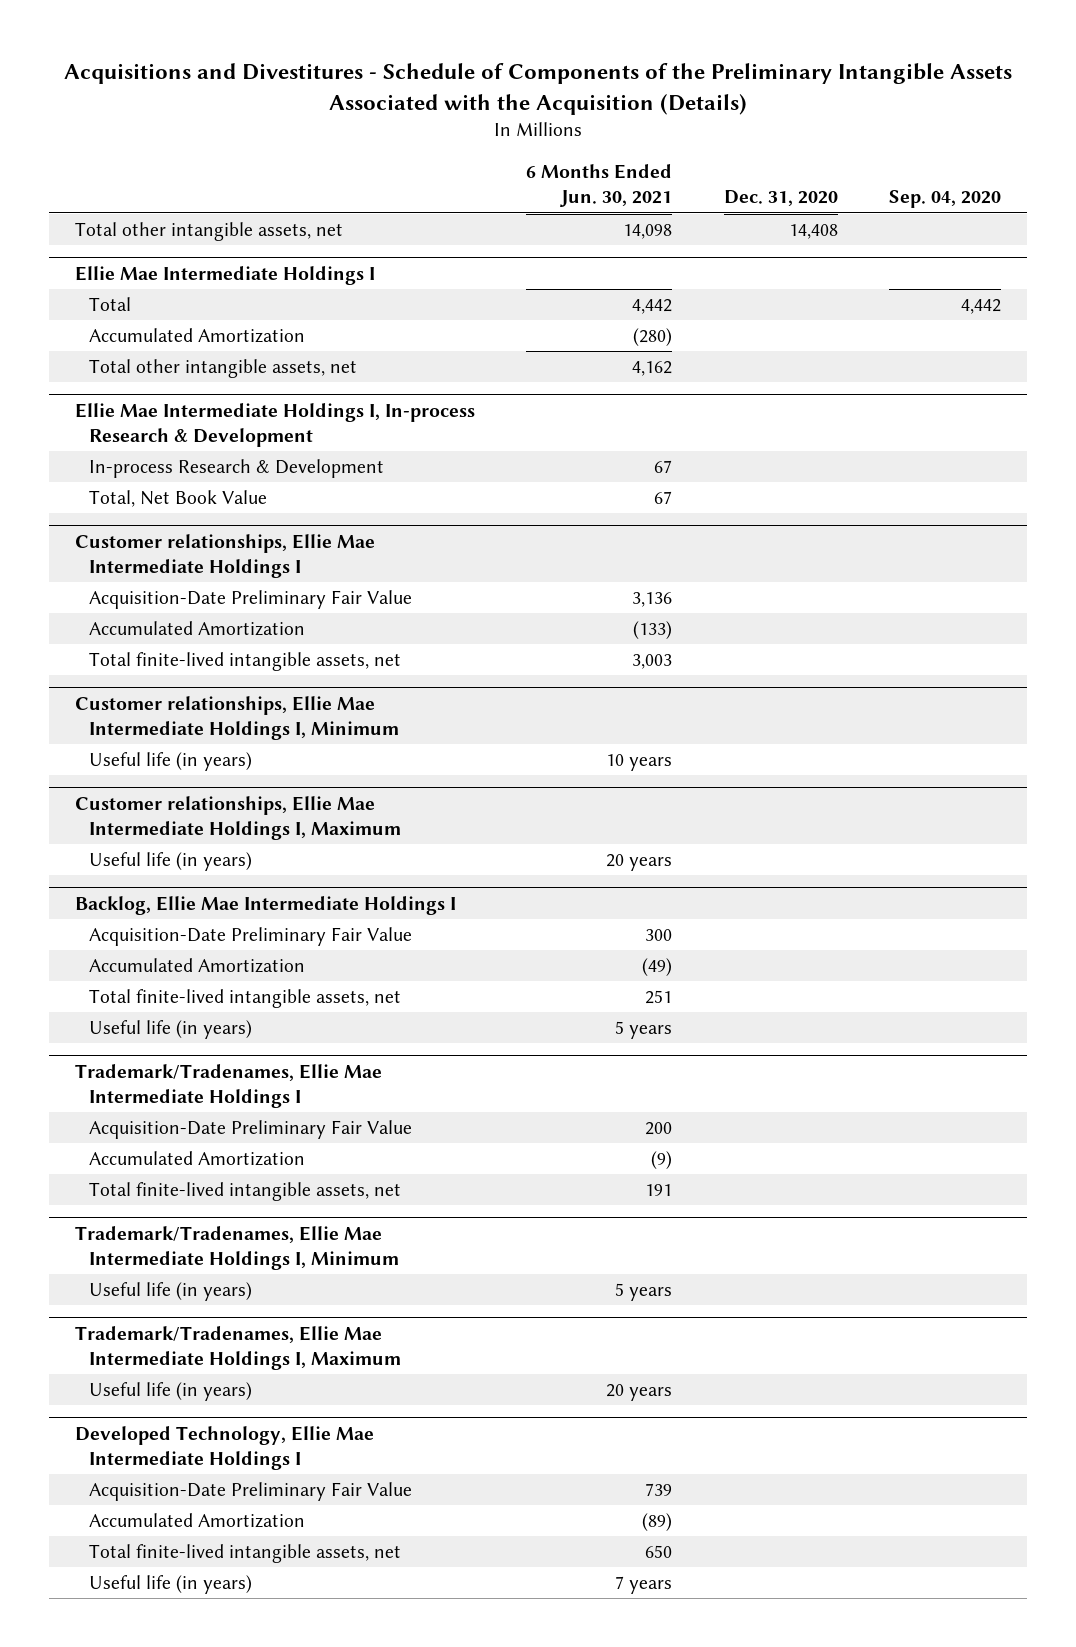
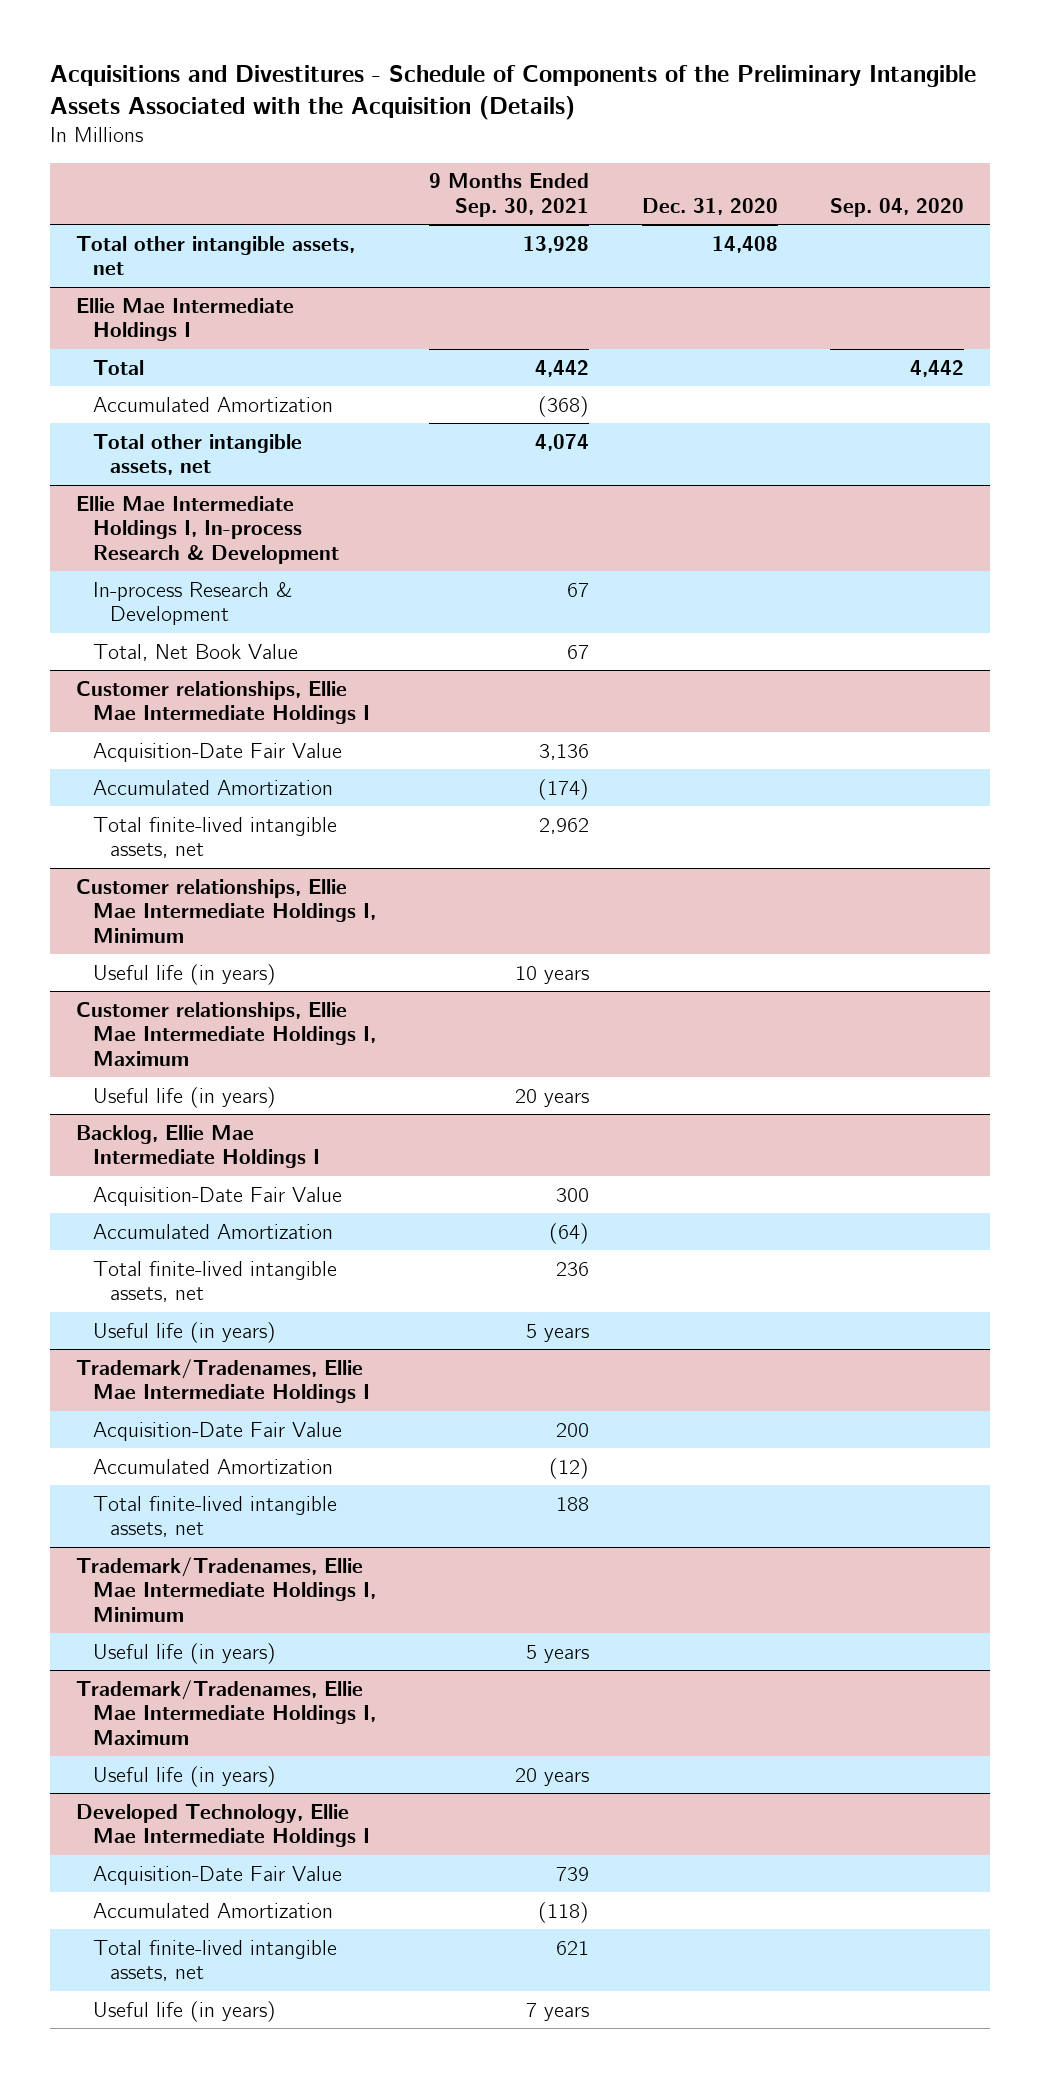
- | 6 Months Ended Jun. 30, 2021 | Dec. 31, 2020 | Sep. 04, 2020
+ | 9 Months Ended Sep. 30, 2021 | Dec. 31, 2020 | Sep. 04, 2020
@ Customer relationships, Ellie Mae Intermediate Holdings I
- Acquisition-Date Preliminary Fair Value | 3,136 | |
+ Acquisition-Date Fair Value | 3,136 | |
@ Backlog, Ellie Mae Intermediate Holdings I
- Acquisition-Date Preliminary Fair Value | 300 | |
+ Acquisition-Date Fair Value | 300 | |
@ Trademark/Tradenames, Ellie Mae Intermediate Holdings I
- Acquisition-Date Preliminary Fair Value | 200 | |
+ Acquisition-Date Fair Value | 200 | |
@ Developed Technology, Ellie Mae Intermediate Holdings I
- Acquisition-Date Preliminary Fair Value | 739 | |
+ Acquisition-Date Fair Value | 739 | |

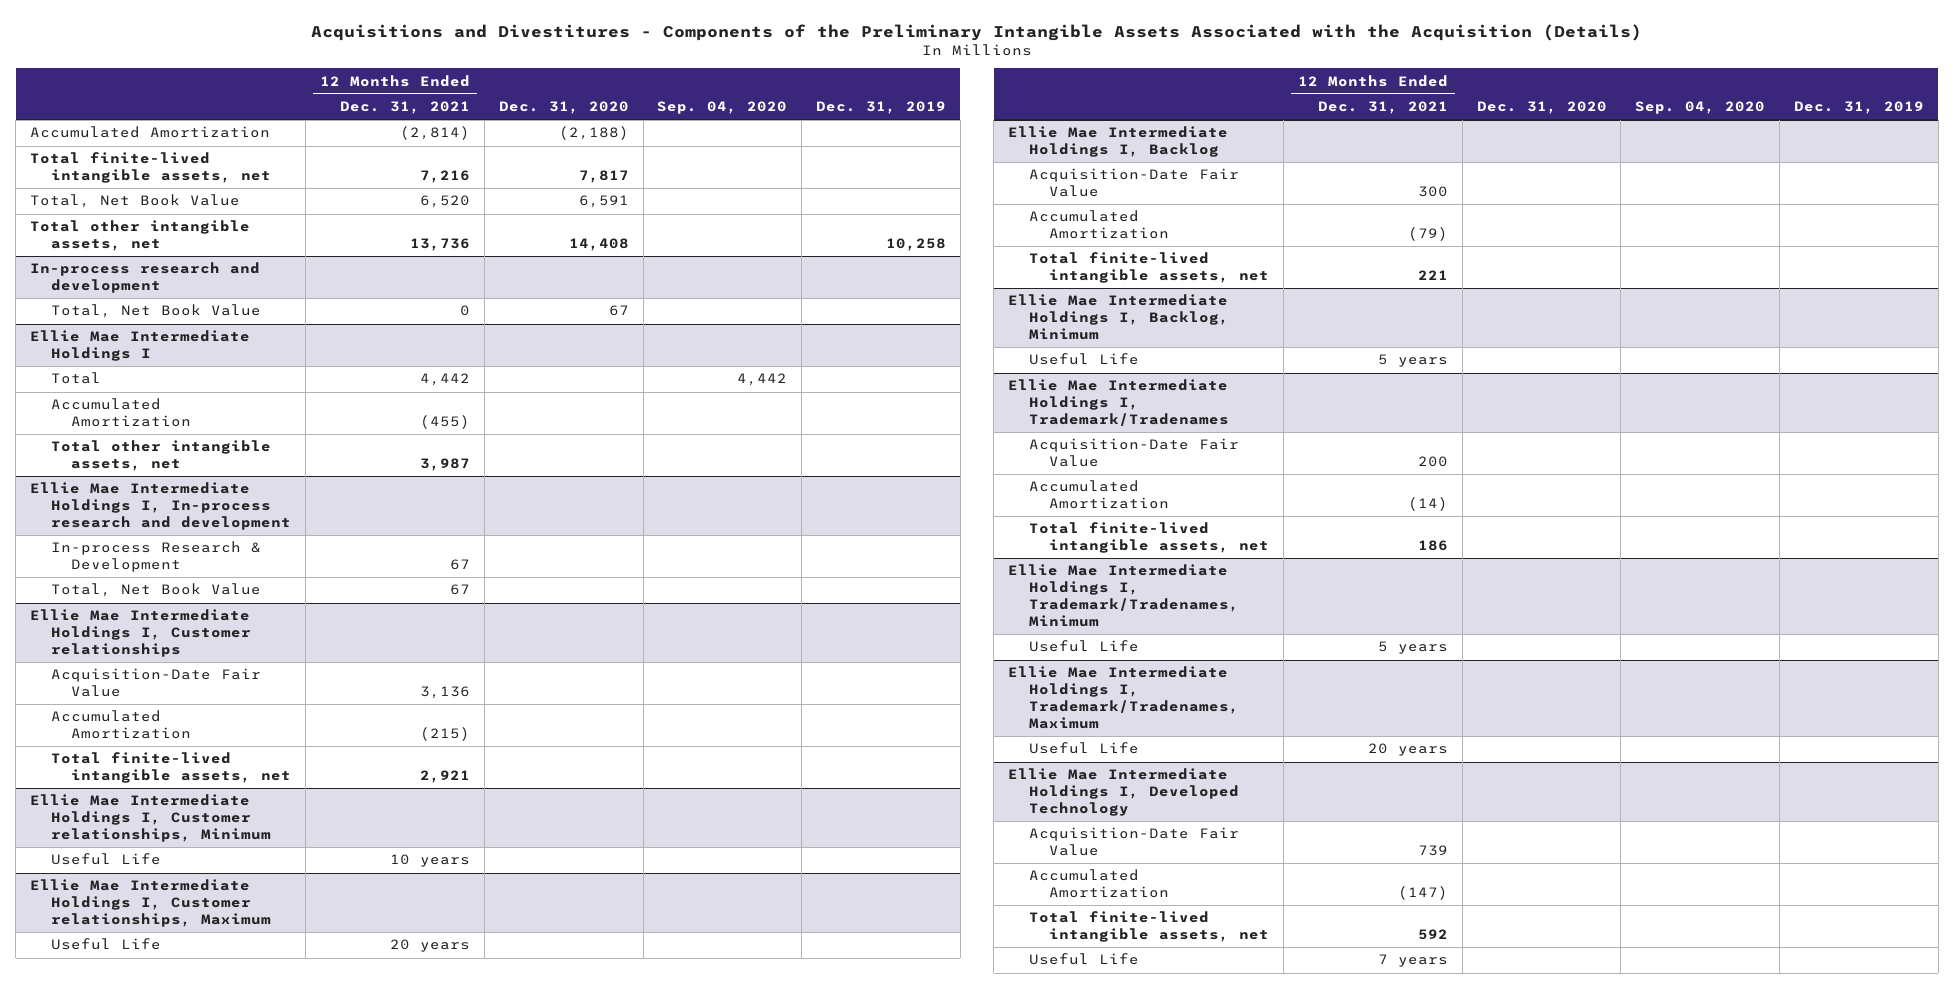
- Acquisitions and Divestitures - Schedule of Components of the Preliminary Intangible Assets Associated with the Acquisition (Details)
+ Acquisitions and Divestitures - Components of the Preliminary Intangible Assets Associated with the Acquisition (Details)
- | 9 Months Ended Sep. 30, 2021 | Dec. 31, 2020 | Sep. 04, 2020
+ | 12 Months Ended Dec. 31, 2021 | Dec. 31, 2020 | Sep. 04, 2020 | Dec. 31, 2019
+ Accumulated Amortization | (2,814) | (2,188) | |
+ Total finite-lived intangible assets, net | 7,216 | 7,817 | |
+ Total, Net Book Value | 6,520 | 6,591 | |
+ In-process research and development
+ Total, Net Book Value | 0 | 67 | |
- Ellie Mae Intermediate Holdings I, In-process Research & Development
+ Ellie Mae Intermediate Holdings I, In-process research and development
- Customer relationships, Ellie Mae Intermediate Holdings I
+ Ellie Mae Intermediate Holdings I, Customer relationships
- Customer relationships, Ellie Mae Intermediate Holdings I, Minimum
- Useful life (in years) | 10 years | |
- Customer relationships, Ellie Mae Intermediate Holdings I, Maximum
- Useful life (in years) | 20 years | |
- Backlog, Ellie Mae Intermediate Holdings I
+ Ellie Mae Intermediate Holdings I, Customer relationships, Minimum
+ Useful Life | 10 years | | |
+ Ellie Mae Intermediate Holdings I, Customer relationships, Maximum
+ Useful Life | 20 years | | |
+ Ellie Mae Intermediate Holdings I, Backlog
- Useful life (in years) | 5 years | |
- Trademark/Tradenames, Ellie Mae Intermediate Holdings I
+ Ellie Mae Intermediate Holdings I, Backlog, Minimum
+ Useful Life | 5 years | | |
+ Ellie Mae Intermediate Holdings I, Trademark/Tradenames
- Trademark/Tradenames, Ellie Mae Intermediate Holdings I, Minimum
- Useful life (in years) | 5 years | |
- Trademark/Tradenames, Ellie Mae Intermediate Holdings I, Maximum
- Useful life (in years) | 20 years | |
- Developed Technology, Ellie Mae Intermediate Holdings I
+ Ellie Mae Intermediate Holdings I, Trademark/Tradenames, Minimum
+ Useful Life | 5 years | | |
+ Ellie Mae Intermediate Holdings I, Trademark/Tradenames, Maximum
+ Useful Life | 20 years | | |
+ Ellie Mae Intermediate Holdings I, Developed Technology
- Useful life (in years) | 7 years | |
+ Useful Life | 7 years | | |

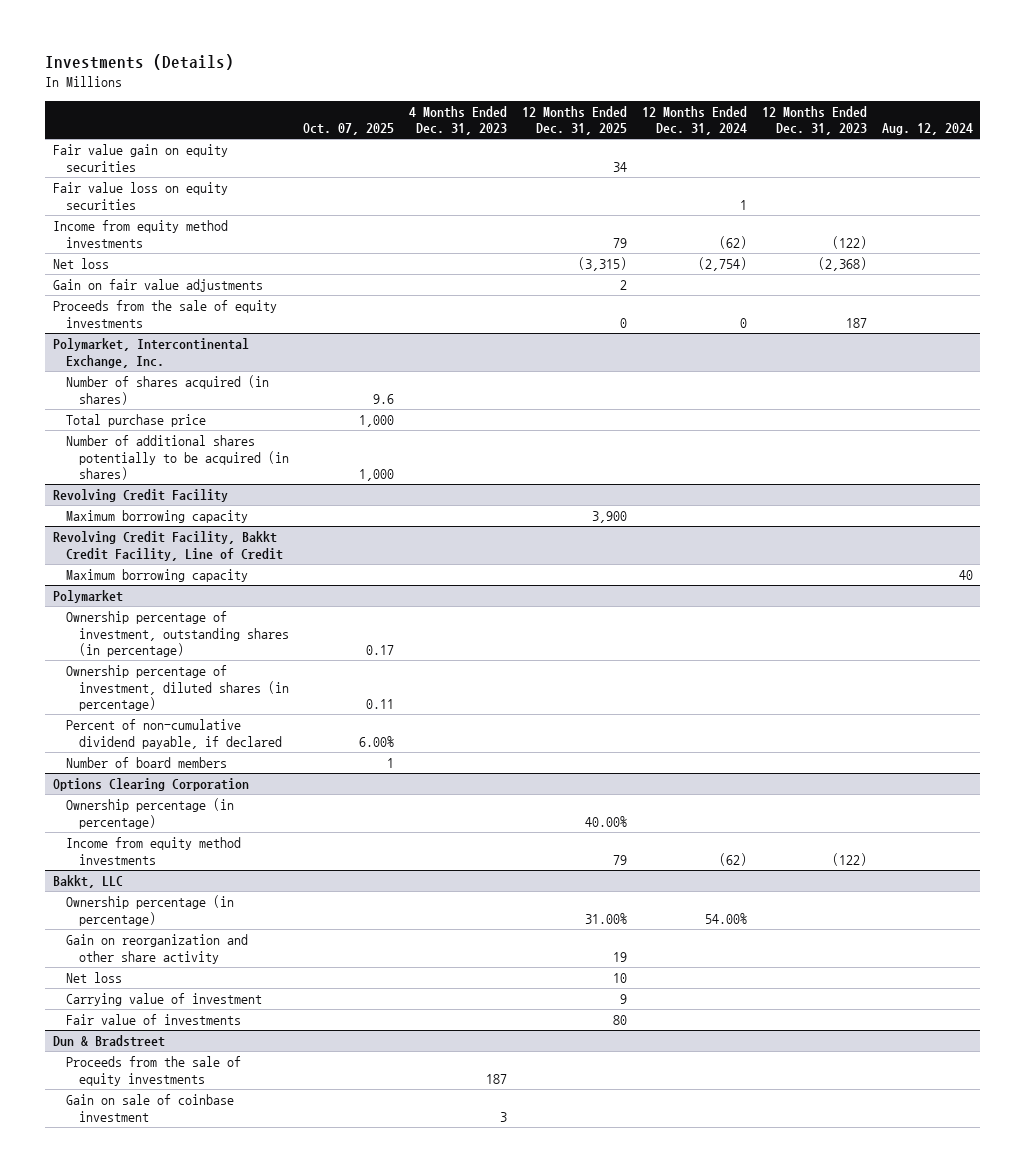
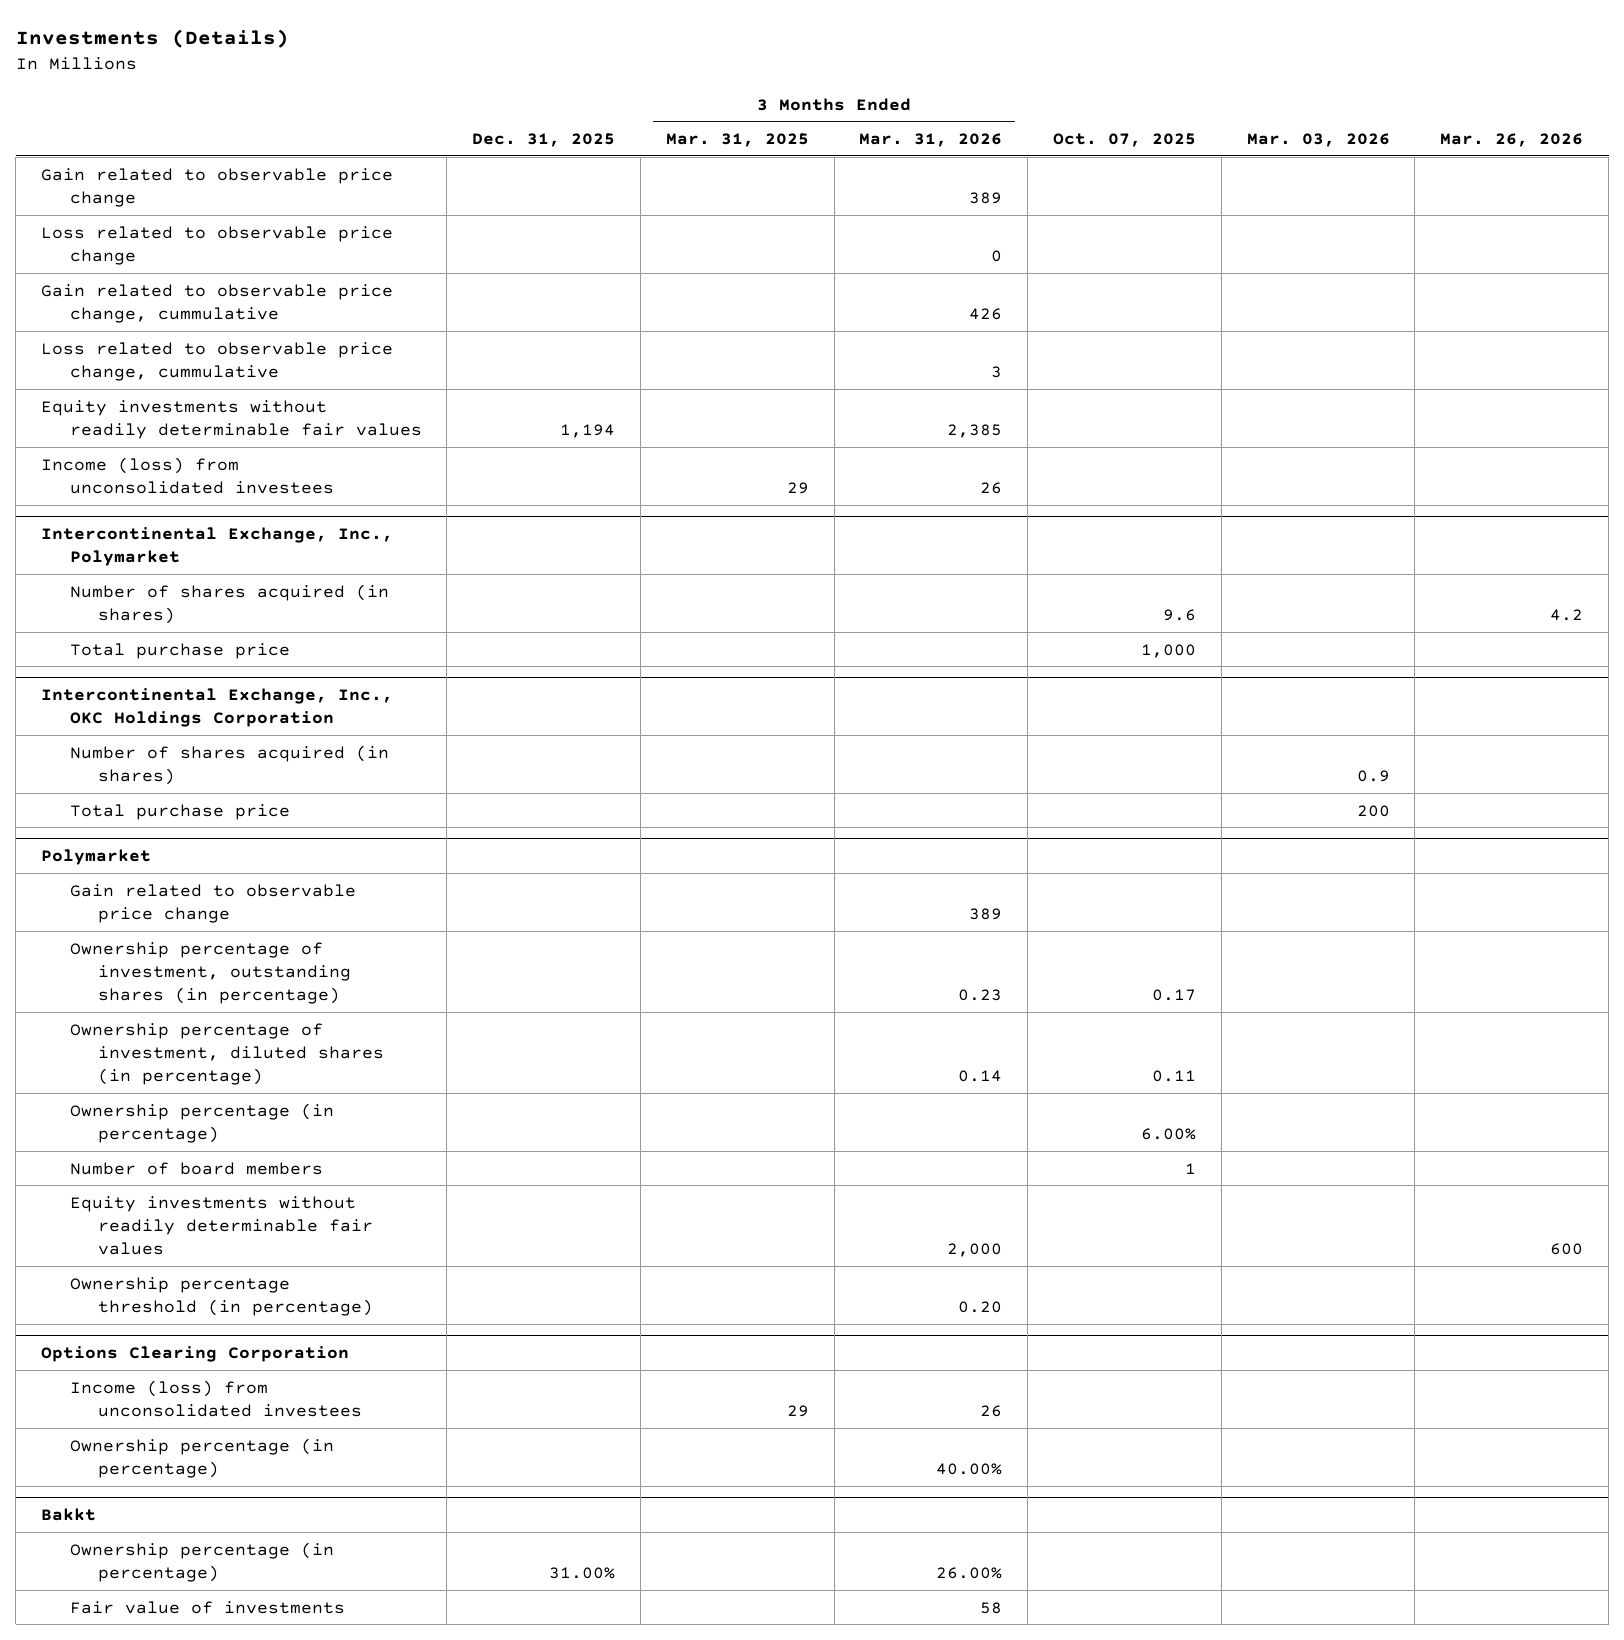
- | Oct. 07, 2025 | 4 Months Ended Dec. 31, 2023 | 12 Months Ended Dec. 31, 2025 | 12 Months Ended Dec. 31, 2024 | 12 Months Ended Dec. 31, 2023 | Aug. 12, 2024
+ | Dec. 31, 2025 | 3 Months Ended Mar. 31, 2025 | 3 Months Ended Mar. 31, 2026 | Oct. 07, 2025 | Mar. 03, 2026 | Mar. 26, 2026
- Fair value gain on equity securities | | | 34 | | |
- Fair value loss on equity securities | | | | 1 | |
- Income from equity method investments | | | 79 | (62) | (122) |
- Net loss | | | (3,315) | (2,754) | (2,368) |
- Gain on fair value adjustments | | | 2 | | |
- Proceeds from the sale of equity investments | | | 0 | 0 | 187 |
- Polymarket, Intercontinental Exchange, Inc.
+ Gain related to observable price change | | | 389 | | |
+ Loss related to observable price change | | | 0 | | |
+ Gain related to observable price change, cummulative | | | 426 | | |
+ Loss related to observable price change, cummulative | | | 3 | | |
+ Equity investments without readily determinable fair values | 1,194 | | 2,385 | | |
+ Income (loss) from unconsolidated investees | | 29 | 26 | | |
+ Intercontinental Exchange, Inc., Polymarket
- Number of additional shares potentially to be acquired (in shares) | 1,000 | | | | |
- Revolving Credit Facility
- Maximum borrowing capacity | | | 3,900 | | |
- Revolving Credit Facility, Bakkt Credit Facility, Line of Credit
- Maximum borrowing capacity | | | | | | 40
+ Intercontinental Exchange, Inc., OKC Holdings Corporation
+ Number of shares acquired (in shares) | | | | | 0.9 |
+ Total purchase price | | | | | 200 |
@ Polymarket
+ Gain related to observable price change | | | 389 | | |
- Percent of non-cumulative dividend payable, if declared | 6.00% | | | | |
+ Ownership percentage (in percentage) | | | | 6.00% | |
+ Equity investments without readily determinable fair values | | | 2,000 | | | 600
+ Ownership percentage threshold (in percentage) | | | 0.20 | | |
@ Options Clearing Corporation
+ Income (loss) from unconsolidated investees | | 29 | 26 | | |
- Income from equity method investments | | | 79 | (62) | (122) |
- Bakkt, LLC
+ Bakkt
- Gain on reorganization and other share activity | | | 19 | | |
- Net loss | | | 10 | | |
- Carrying value of investment | | | 9 | | |
- Dun & Bradstreet
- Proceeds from the sale of equity investments | | 187 | | | |
- Gain on sale of coinbase investment | | 3 | | | |

